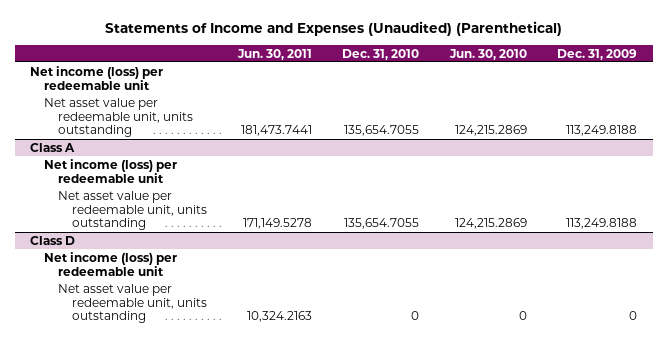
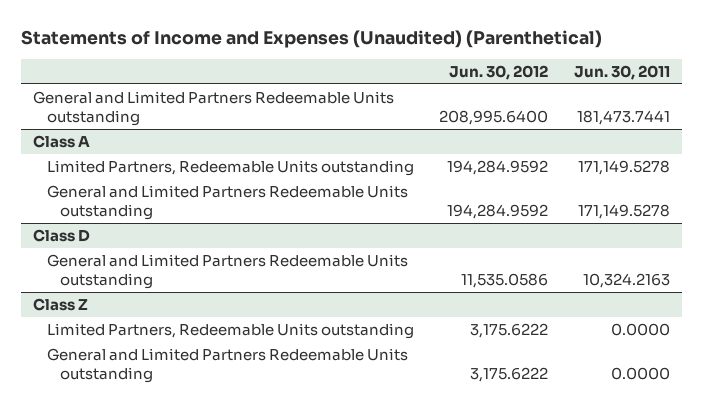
- | Jun. 30, 2011 | Dec. 31, 2010 | Jun. 30, 2010 | Dec. 31, 2009
+ | Jun. 30, 2012 | Jun. 30, 2011
- Net income (loss) per redeemable unit
- Net asset value per redeemable unit, units outstanding | 181,473.7441 | 135,654.7055 | 124,215.2869 | 113,249.8188
+ General and Limited Partners Redeemable Units outstanding | 208,995.6400 | 181,473.7441
@ Class A
- Net income (loss) per redeemable unit
- Net asset value per redeemable unit, units outstanding | 171,149.5278 | 135,654.7055 | 124,215.2869 | 113,249.8188
+ Limited Partners, Redeemable Units outstanding | 194,284.9592 | 171,149.5278
+ General and Limited Partners Redeemable Units outstanding | 194,284.9592 | 171,149.5278
@ Class D
- Net income (loss) per redeemable unit
- Net asset value per redeemable unit, units outstanding | 10,324.2163 | 0 | 0 | 0
+ General and Limited Partners Redeemable Units outstanding | 11,535.0586 | 10,324.2163
+ Class Z
+ Limited Partners, Redeemable Units outstanding | 3,175.6222 | 0.0000
+ General and Limited Partners Redeemable Units outstanding | 3,175.6222 | 0.0000

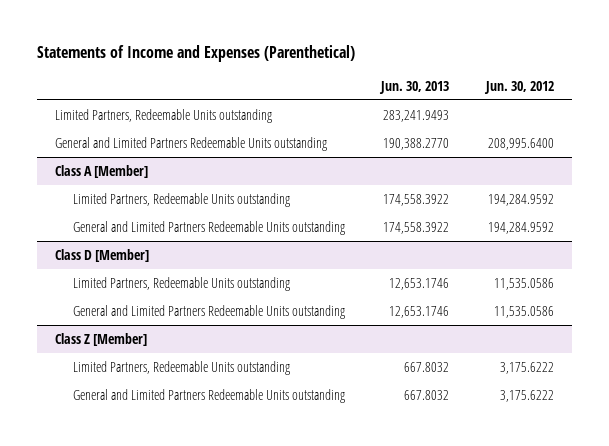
- Statements of Income and Expenses (Unaudited) (Parenthetical)
+ Statements of Income and Expenses (Parenthetical)
- | Jun. 30, 2012 | Jun. 30, 2011
+ | Jun. 30, 2013 | Jun. 30, 2012
+ Limited Partners, Redeemable Units outstanding | 283,241.9493 |
- Class A
+ Class A [Member]
- Class D
+ Class D [Member]
+ Limited Partners, Redeemable Units outstanding | 12,653.1746 | 11,535.0586
- Class Z
+ Class Z [Member]

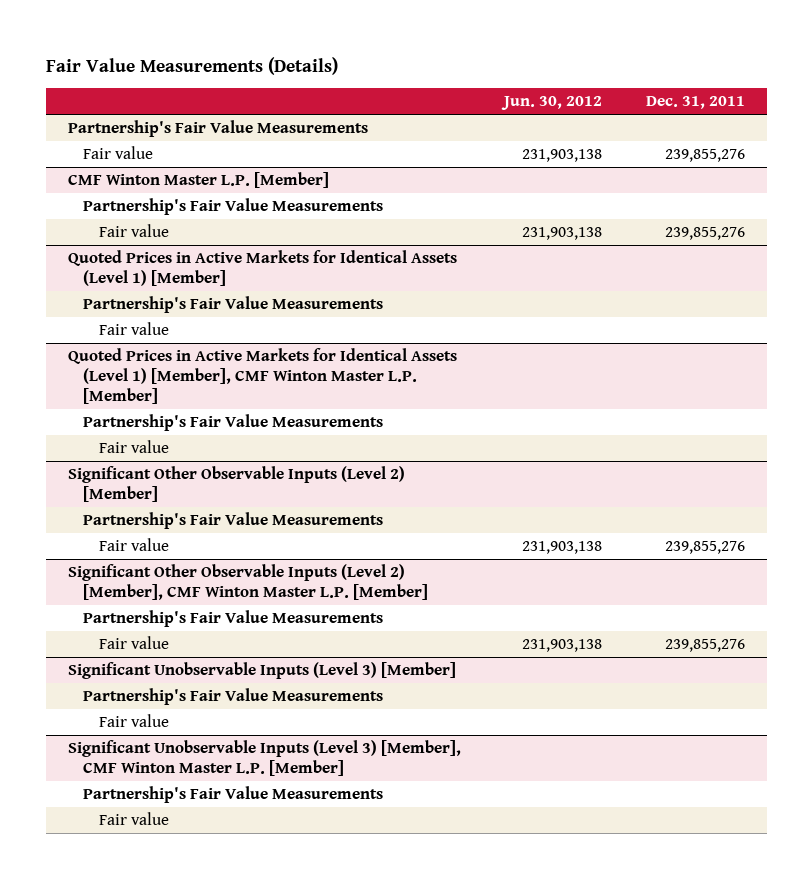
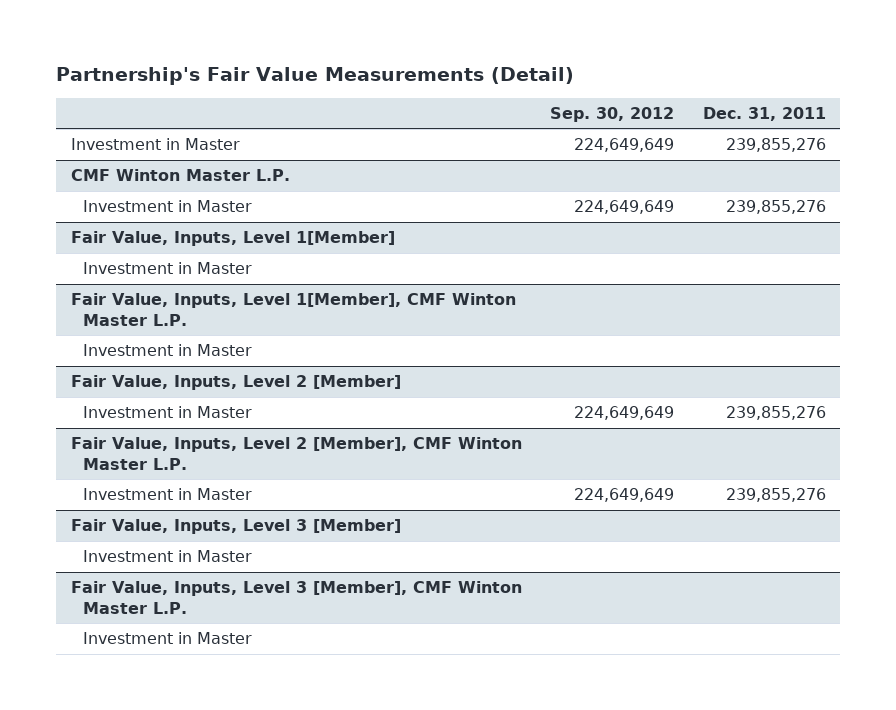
- Fair Value Measurements (Details)
+ Partnership's Fair Value Measurements (Detail)
- | Jun. 30, 2012 | Dec. 31, 2011
+ | Sep. 30, 2012 | Dec. 31, 2011
- Partnership's Fair Value Measurements
- Fair value | 231,903,138 | 239,855,276
- CMF Winton Master L.P. [Member]
- Partnership's Fair Value Measurements
- Fair value | 231,903,138 | 239,855,276
- Quoted Prices in Active Markets for Identical Assets (Level 1) [Member]
- Partnership's Fair Value Measurements
- Fair value
- Quoted Prices in Active Markets for Identical Assets (Level 1) [Member], CMF Winton Master L.P. [Member]
- Partnership's Fair Value Measurements
- Fair value
- Significant Other Observable Inputs (Level 2) [Member]
- Partnership's Fair Value Measurements
- Fair value | 231,903,138 | 239,855,276
- Significant Other Observable Inputs (Level 2) [Member], CMF Winton Master L.P. [Member]
- Partnership's Fair Value Measurements
- Fair value | 231,903,138 | 239,855,276
- Significant Unobservable Inputs (Level 3) [Member]
- Partnership's Fair Value Measurements
- Fair value
- Significant Unobservable Inputs (Level 3) [Member], CMF Winton Master L.P. [Member]
- Partnership's Fair Value Measurements
- Fair value
+ Investment in Master | 224,649,649 | 239,855,276
+ CMF Winton Master L.P.
+ Investment in Master | 224,649,649 | 239,855,276
+ Fair Value, Inputs, Level 1[Member]
+ Investment in Master
+ Fair Value, Inputs, Level 1[Member], CMF Winton Master L.P.
+ Investment in Master
+ Fair Value, Inputs, Level 2 [Member]
+ Investment in Master | 224,649,649 | 239,855,276
+ Fair Value, Inputs, Level 2 [Member], CMF Winton Master L.P.
+ Investment in Master | 224,649,649 | 239,855,276
+ Fair Value, Inputs, Level 3 [Member]
+ Investment in Master
+ Fair Value, Inputs, Level 3 [Member], CMF Winton Master L.P.
+ Investment in Master

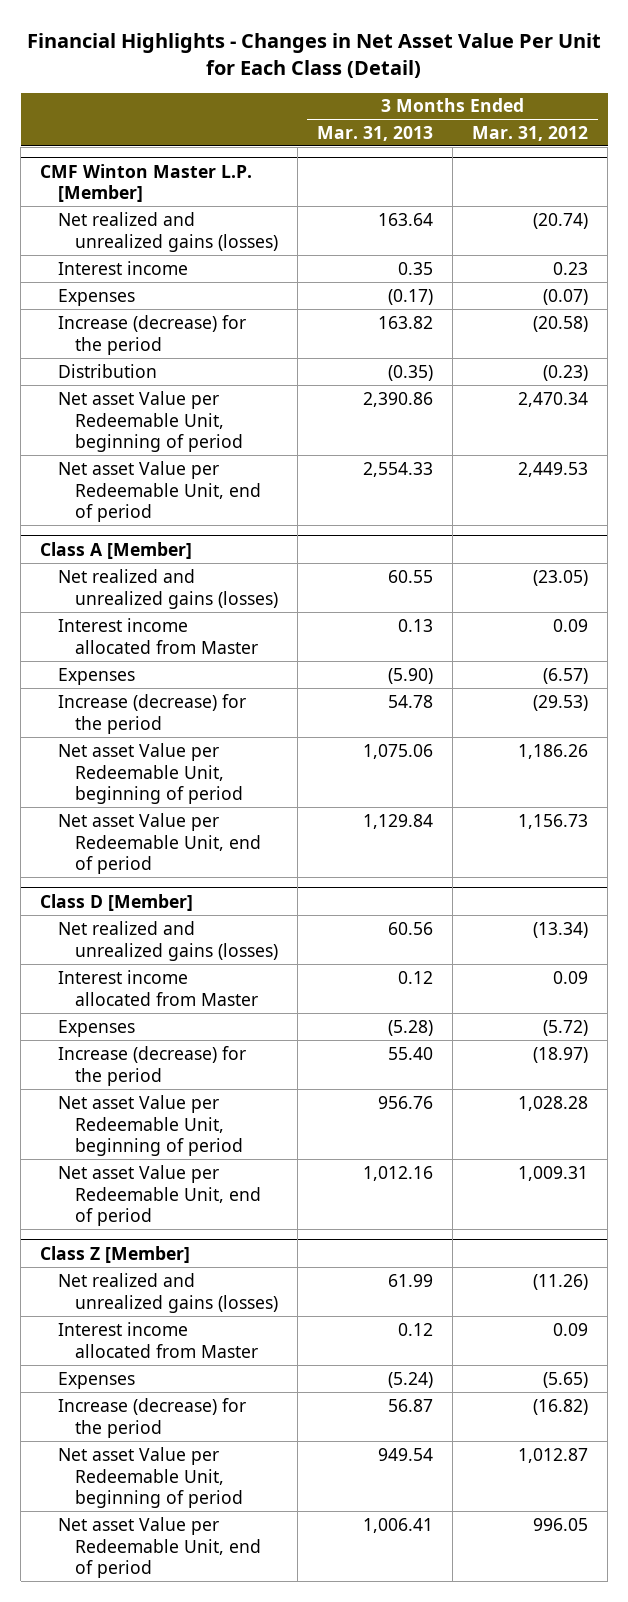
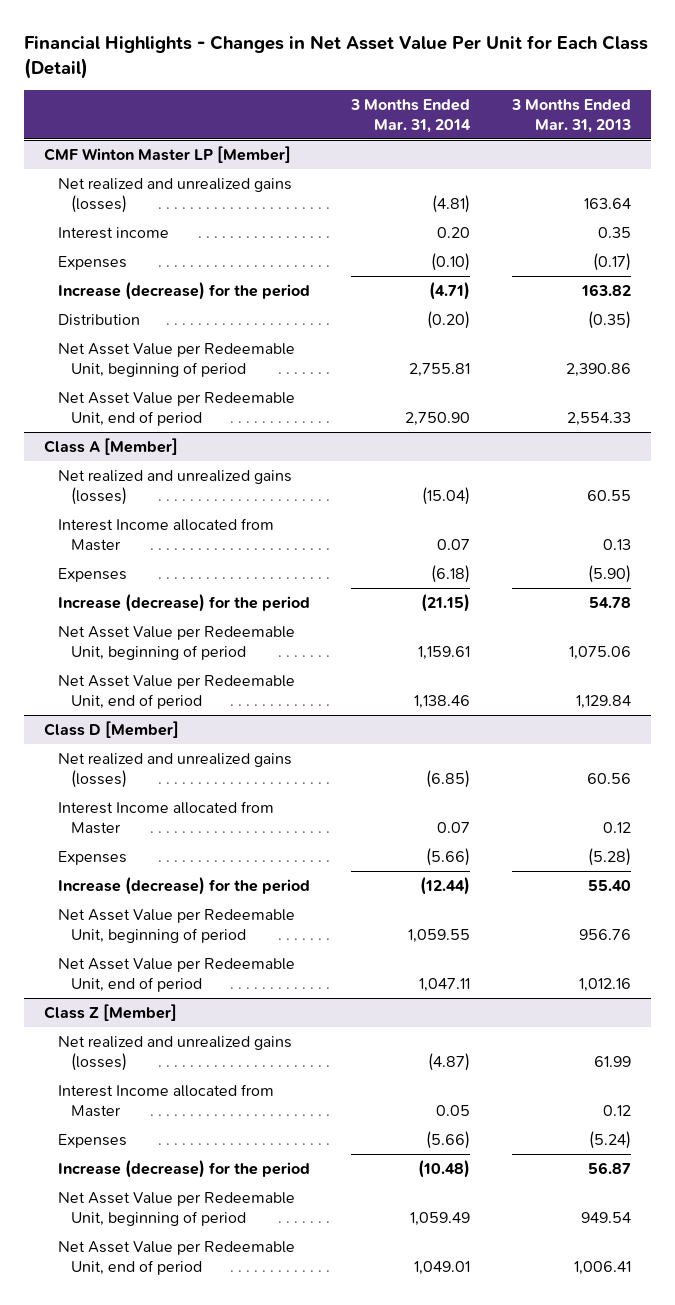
- | 3 Months Ended Mar. 31, 2013 | 3 Months Ended Mar. 31, 2012
+ | 3 Months Ended Mar. 31, 2014 | 3 Months Ended Mar. 31, 2013
- CMF Winton Master L.P. [Member]
+ CMF Winton Master LP [Member]
- Net asset Value per Redeemable Unit, beginning of period | 2,390.86 | 2,470.34
- Net asset Value per Redeemable Unit, end of period | 2,554.33 | 2,449.53
+ Net Asset Value per Redeemable Unit, beginning of period | 2,755.81 | 2,390.86
+ Net Asset Value per Redeemable Unit, end of period | 2,750.90 | 2,554.33
@ Class A [Member]
- Interest income allocated from Master | 0.13 | 0.09
+ Interest Income allocated from Master | 0.07 | 0.13
- Net asset Value per Redeemable Unit, beginning of period | 1,075.06 | 1,186.26
- Net asset Value per Redeemable Unit, end of period | 1,129.84 | 1,156.73
+ Net Asset Value per Redeemable Unit, beginning of period | 1,159.61 | 1,075.06
+ Net Asset Value per Redeemable Unit, end of period | 1,138.46 | 1,129.84
@ Class D [Member]
- Interest income allocated from Master | 0.12 | 0.09
+ Interest Income allocated from Master | 0.07 | 0.12
- Net asset Value per Redeemable Unit, beginning of period | 956.76 | 1,028.28
- Net asset Value per Redeemable Unit, end of period | 1,012.16 | 1,009.31
+ Net Asset Value per Redeemable Unit, beginning of period | 1,059.55 | 956.76
+ Net Asset Value per Redeemable Unit, end of period | 1,047.11 | 1,012.16
@ Class Z [Member]
- Interest income allocated from Master | 0.12 | 0.09
+ Interest Income allocated from Master | 0.05 | 0.12
- Net asset Value per Redeemable Unit, beginning of period | 949.54 | 1,012.87
- Net asset Value per Redeemable Unit, end of period | 1,006.41 | 996.05
+ Net Asset Value per Redeemable Unit, beginning of period | 1,059.49 | 949.54
+ Net Asset Value per Redeemable Unit, end of period | 1,049.01 | 1,006.41

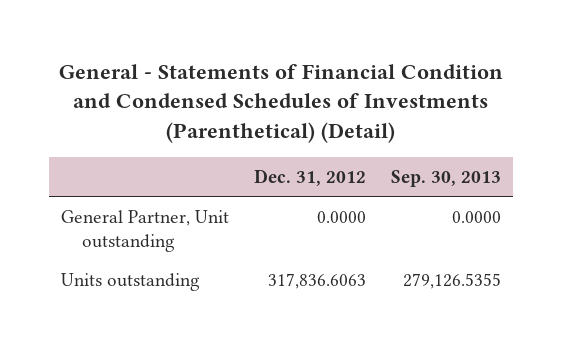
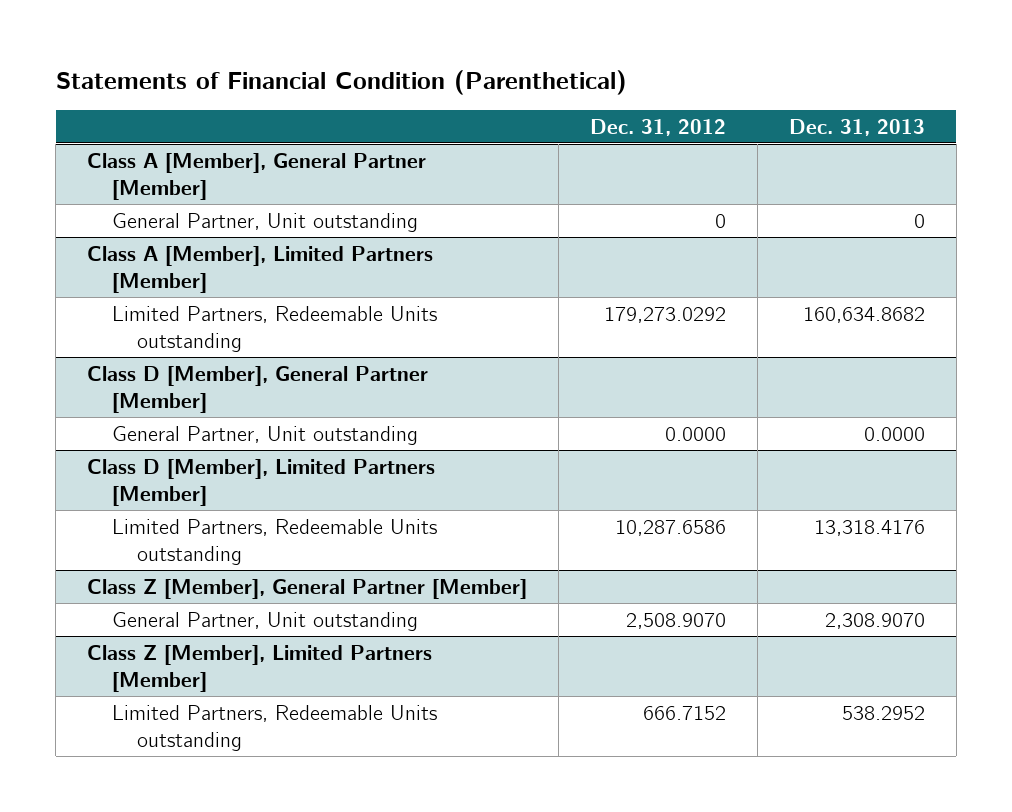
- General - Statements of Financial Condition and Condensed Schedules of Investments (Parenthetical) (Detail)
+ Statements of Financial Condition (Parenthetical)
- | Dec. 31, 2012 | Sep. 30, 2013
+ | Dec. 31, 2012 | Dec. 31, 2013
+ Class A [Member], General Partner [Member]
+ General Partner, Unit outstanding | 0 | 0
+ Class A [Member], Limited Partners [Member]
+ Limited Partners, Redeemable Units outstanding | 179,273.0292 | 160,634.8682
+ Class D [Member], General Partner [Member]
- Units outstanding | 317,836.6063 | 279,126.5355
+ Class D [Member], Limited Partners [Member]
+ Limited Partners, Redeemable Units outstanding | 10,287.6586 | 13,318.4176
+ Class Z [Member], General Partner [Member]
+ General Partner, Unit outstanding | 2,508.9070 | 2,308.9070
+ Class Z [Member], Limited Partners [Member]
+ Limited Partners, Redeemable Units outstanding | 666.7152 | 538.2952

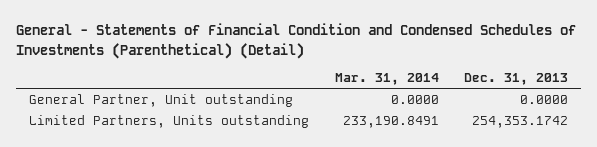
- Statements of Financial Condition (Parenthetical)
+ General - Statements of Financial Condition and Condensed Schedules of Investments (Parenthetical) (Detail)
- | Dec. 31, 2012 | Dec. 31, 2013
+ | Mar. 31, 2014 | Dec. 31, 2013
- Class A [Member], General Partner [Member]
- General Partner, Unit outstanding | 0 | 0
- Class A [Member], Limited Partners [Member]
- Limited Partners, Redeemable Units outstanding | 179,273.0292 | 160,634.8682
- Class D [Member], General Partner [Member]
- Class D [Member], Limited Partners [Member]
- Limited Partners, Redeemable Units outstanding | 10,287.6586 | 13,318.4176
- Class Z [Member], General Partner [Member]
- General Partner, Unit outstanding | 2,508.9070 | 2,308.9070
- Class Z [Member], Limited Partners [Member]
- Limited Partners, Redeemable Units outstanding | 666.7152 | 538.2952
+ Limited Partners, Units outstanding | 233,190.8491 | 254,353.1742

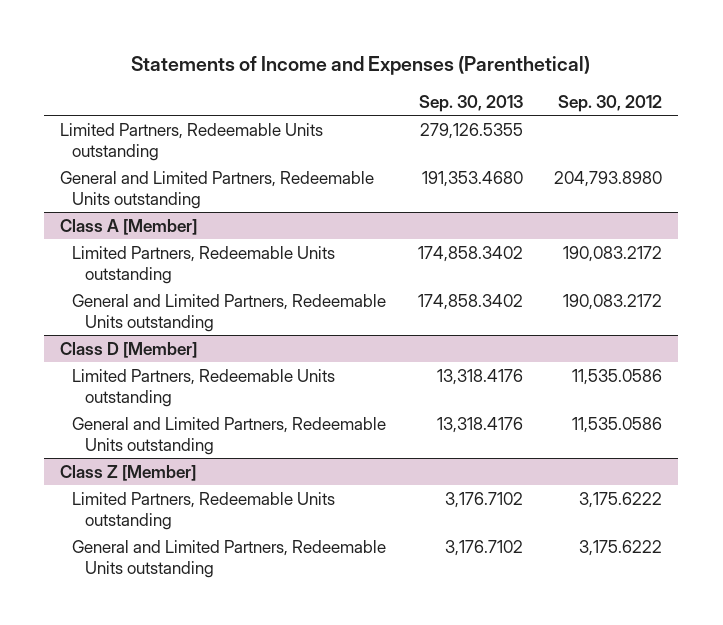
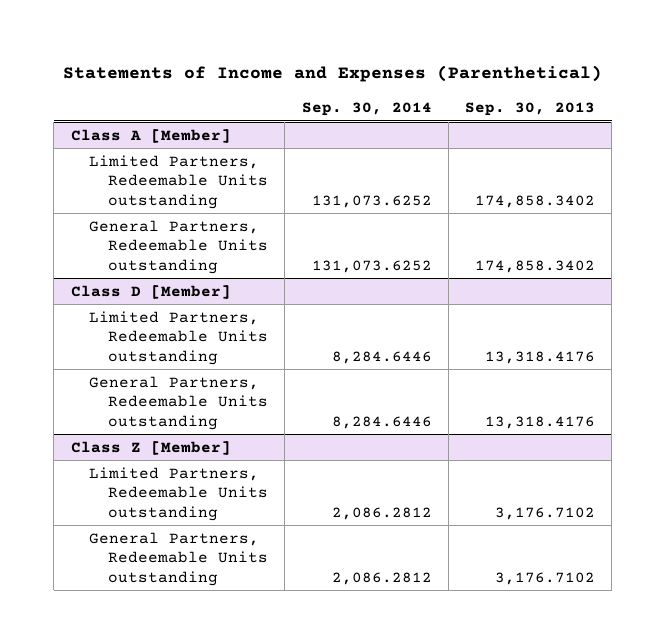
- | Sep. 30, 2013 | Sep. 30, 2012
+ | Sep. 30, 2014 | Sep. 30, 2013
- Limited Partners, Redeemable Units outstanding | 279,126.5355 |
- General and Limited Partners, Redeemable Units outstanding | 191,353.4680 | 204,793.8980
@ Class A [Member]
- General and Limited Partners, Redeemable Units outstanding | 174,858.3402 | 190,083.2172
+ General Partners, Redeemable Units outstanding | 131,073.6252 | 174,858.3402
@ Class D [Member]
- General and Limited Partners, Redeemable Units outstanding | 13,318.4176 | 11,535.0586
+ General Partners, Redeemable Units outstanding | 8,284.6446 | 13,318.4176
@ Class Z [Member]
- General and Limited Partners, Redeemable Units outstanding | 3,176.7102 | 3,175.6222
+ General Partners, Redeemable Units outstanding | 2,086.2812 | 3,176.7102

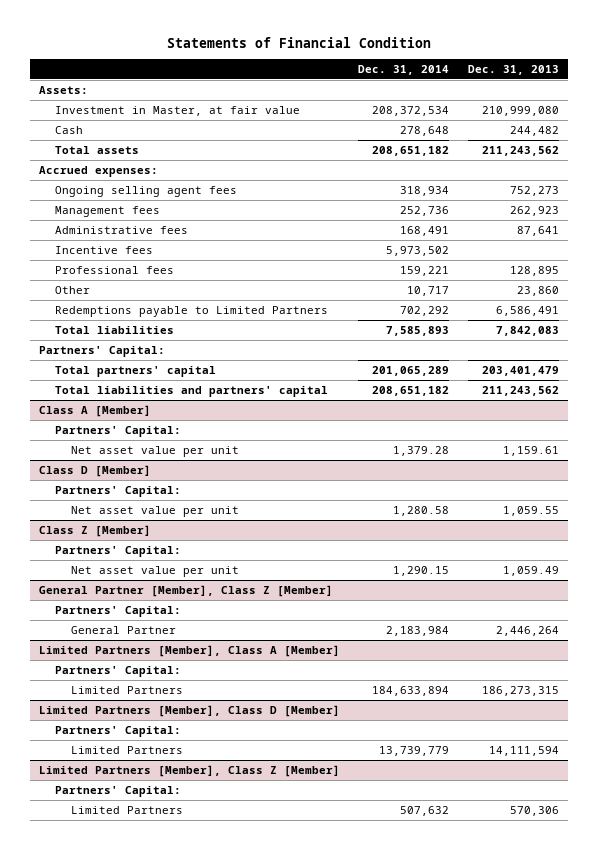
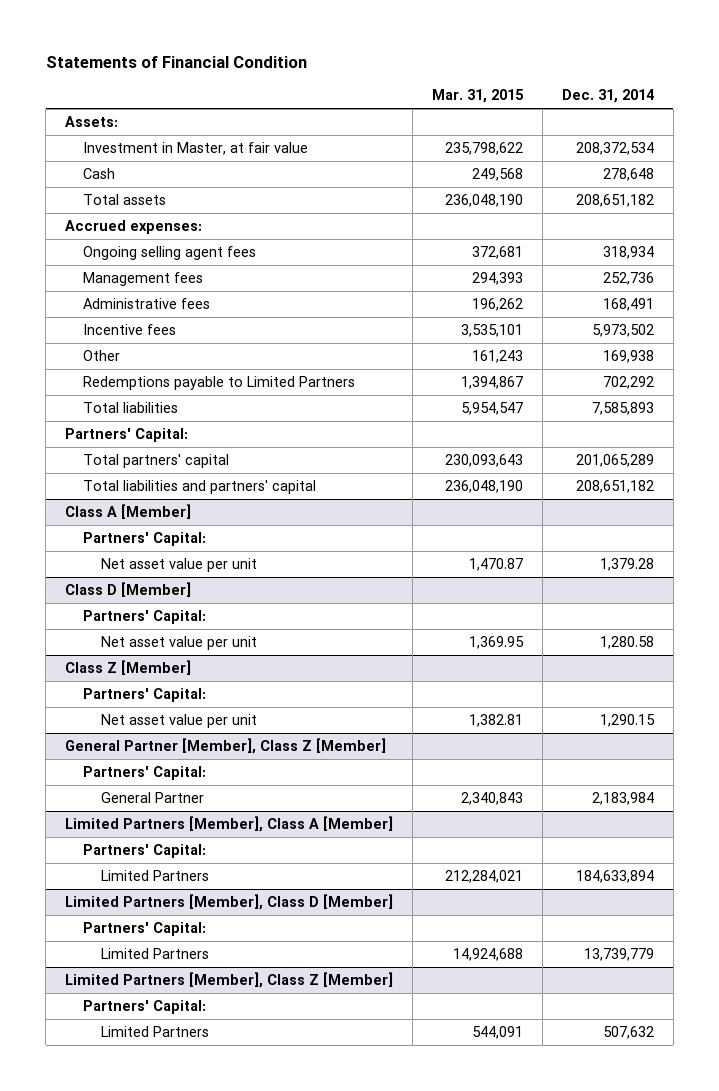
- | Dec. 31, 2014 | Dec. 31, 2013
+ | Mar. 31, 2015 | Dec. 31, 2014
- Professional fees | 159,221 | 128,895
- Other | 10,717 | 23,860
+ Other | 161,243 | 169,938

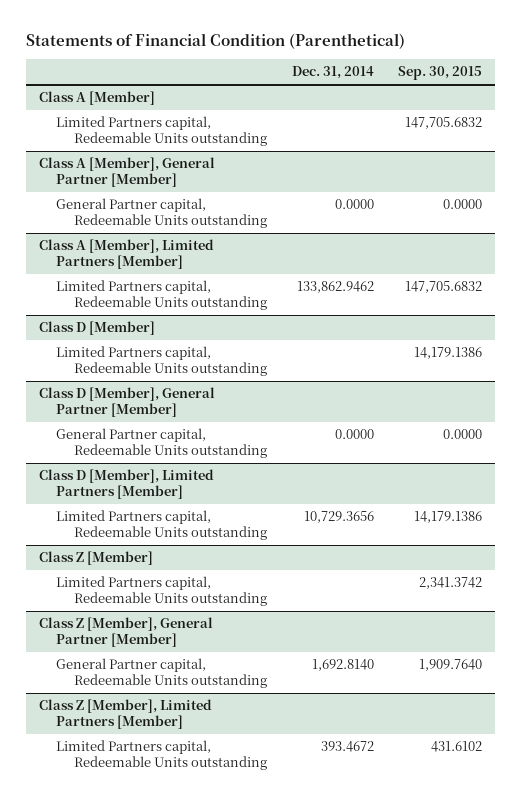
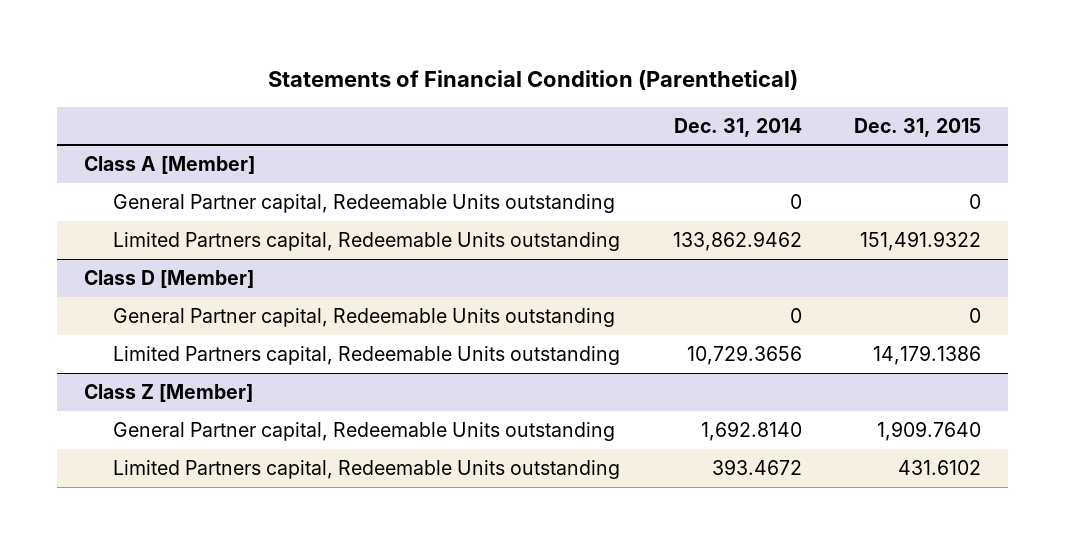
- | Dec. 31, 2014 | Sep. 30, 2015
+ | Dec. 31, 2014 | Dec. 31, 2015
@ Class A [Member]
- Limited Partners capital, Redeemable Units outstanding | | 147,705.6832
- Class A [Member], General Partner [Member]
- General Partner capital, Redeemable Units outstanding | 0.0000 | 0.0000
- Class A [Member], Limited Partners [Member]
@ Class A [Member]
+ General Partner capital, Redeemable Units outstanding | 0 | 0
@ Class D [Member]
- Limited Partners capital, Redeemable Units outstanding | | 14,179.1386
- Class D [Member], General Partner [Member]
- General Partner capital, Redeemable Units outstanding | 0.0000 | 0.0000
- Class D [Member], Limited Partners [Member]
@ Class D [Member]
+ General Partner capital, Redeemable Units outstanding | 0 | 0
@ Class Z [Member]
- Limited Partners capital, Redeemable Units outstanding | | 2,341.3742
- Class Z [Member], General Partner [Member]
- Class Z [Member], Limited Partners [Member]

